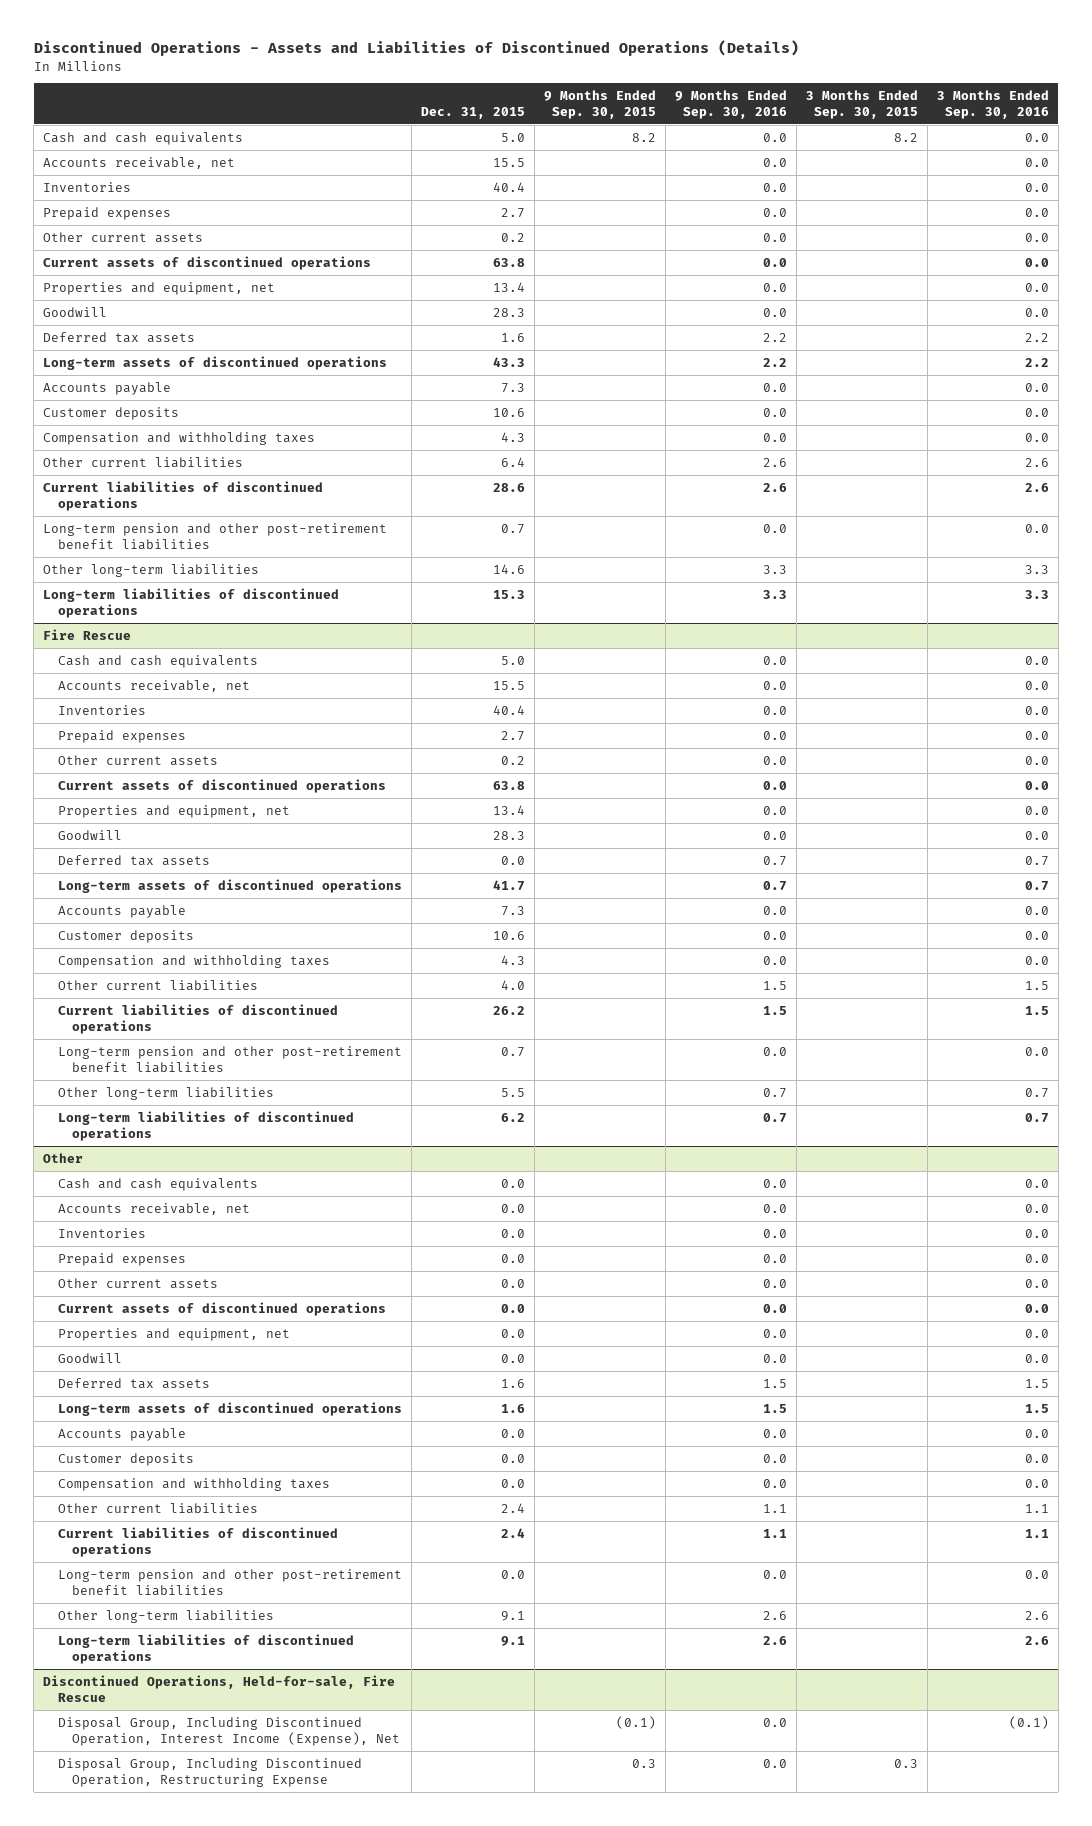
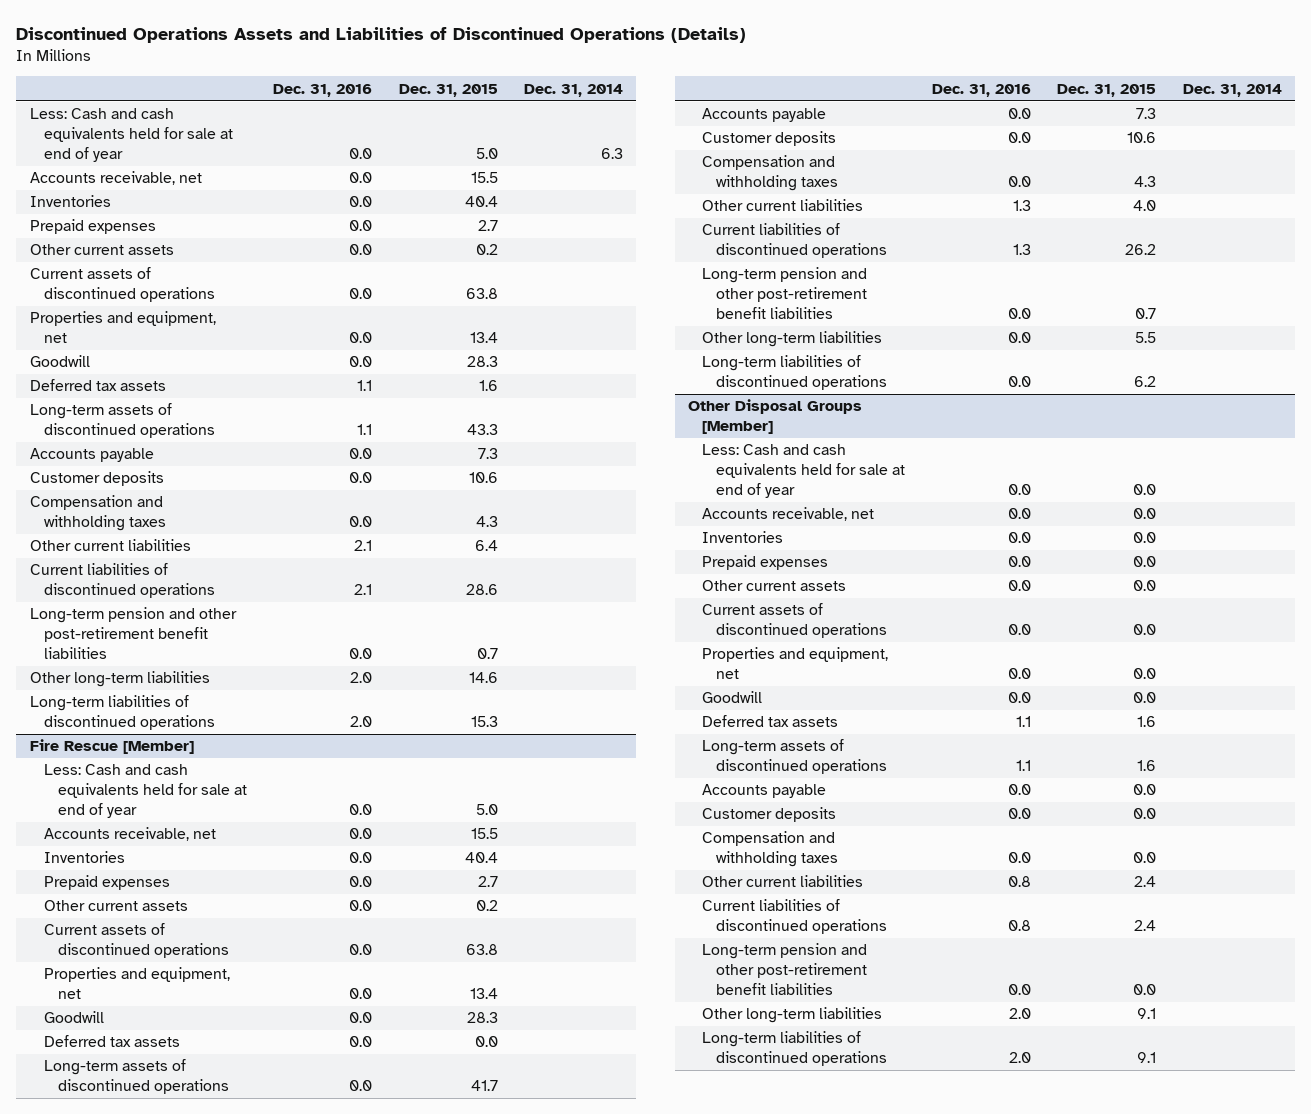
- Discontinued Operations - Assets and Liabilities of Discontinued Operations (Details)
+ Discontinued Operations Assets and Liabilities of Discontinued Operations (Details)
- | Dec. 31, 2015 | 9 Months Ended Sep. 30, 2015 | 9 Months Ended Sep. 30, 2016 | 3 Months Ended Sep. 30, 2015 | 3 Months Ended Sep. 30, 2016
+ | Dec. 31, 2016 | Dec. 31, 2015 | Dec. 31, 2014
- Cash and cash equivalents | 5.0 | 8.2 | 0.0 | 8.2 | 0.0
+ Less: Cash and cash equivalents held for sale at end of year | 0.0 | 5.0 | 6.3
- Fire Rescue
- Cash and cash equivalents | 5.0 | | 0.0 | | 0.0
+ Fire Rescue [Member]
+ Less: Cash and cash equivalents held for sale at end of year | 0.0 | 5.0 |
- Other
- Cash and cash equivalents | 0.0 | | 0.0 | | 0.0
+ Other Disposal Groups [Member]
+ Less: Cash and cash equivalents held for sale at end of year | 0.0 | 0.0 |
- Discontinued Operations, Held-for-sale, Fire Rescue
- Disposal Group, Including Discontinued Operation, Interest Income (Expense), Net | | (0.1) | 0.0 | | (0.1)
- Disposal Group, Including Discontinued Operation, Restructuring Expense | | 0.3 | 0.0 | 0.3 |

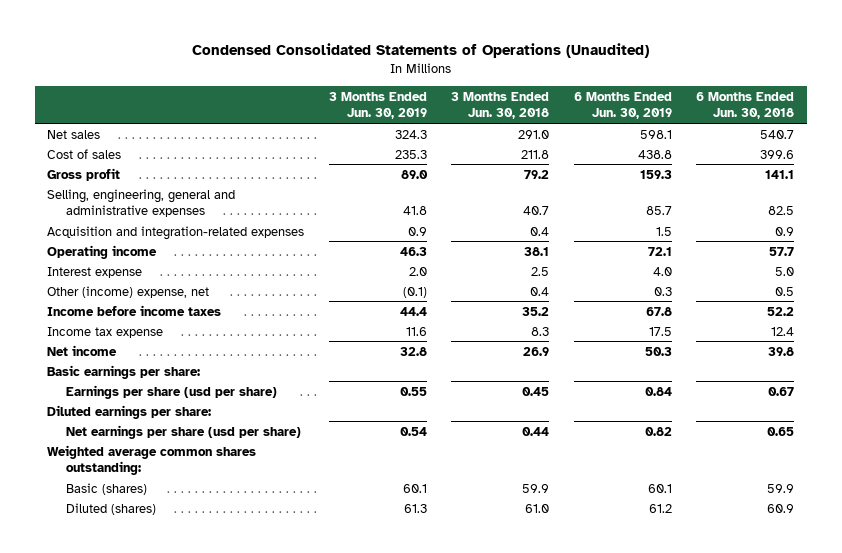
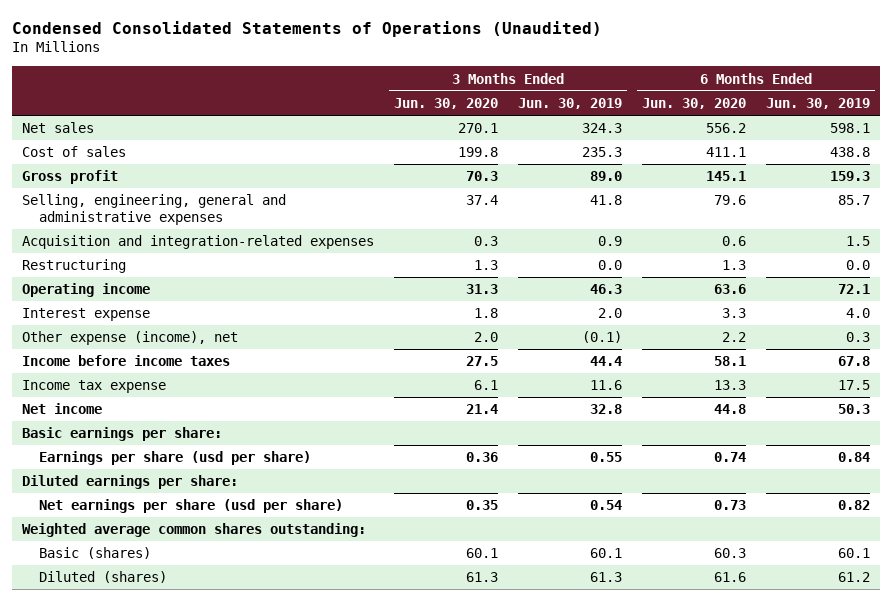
- | 3 Months Ended Jun. 30, 2019 | 3 Months Ended Jun. 30, 2018 | 6 Months Ended Jun. 30, 2019 | 6 Months Ended Jun. 30, 2018
+ | 3 Months Ended Jun. 30, 2020 | 3 Months Ended Jun. 30, 2019 | 6 Months Ended Jun. 30, 2020 | 6 Months Ended Jun. 30, 2019
+ Restructuring | 1.3 | 0.0 | 1.3 | 0.0
- Other (income) expense, net | (0.1) | 0.4 | 0.3 | 0.5
+ Other expense (income), net | 2.0 | (0.1) | 2.2 | 0.3

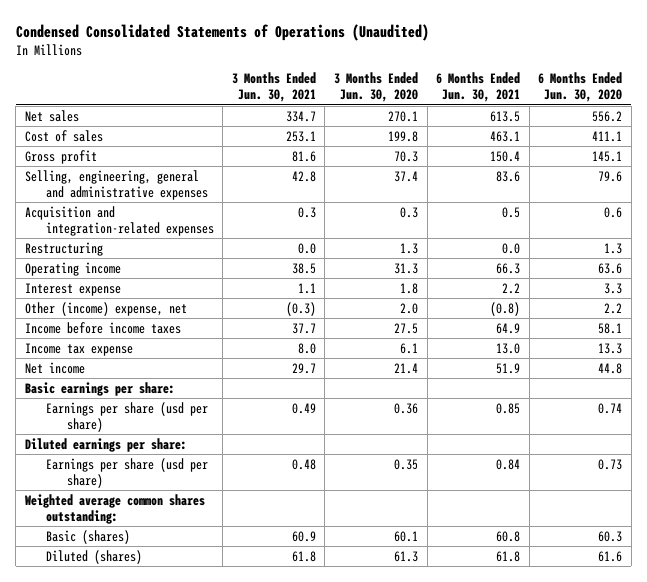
- | 3 Months Ended Jun. 30, 2020 | 3 Months Ended Jun. 30, 2019 | 6 Months Ended Jun. 30, 2020 | 6 Months Ended Jun. 30, 2019
+ | 3 Months Ended Jun. 30, 2021 | 3 Months Ended Jun. 30, 2020 | 6 Months Ended Jun. 30, 2021 | 6 Months Ended Jun. 30, 2020
- Other expense (income), net | 2.0 | (0.1) | 2.2 | 0.3
+ Other (income) expense, net | (0.3) | 2.0 | (0.8) | 2.2
- Net earnings per share (usd per share) | 0.35 | 0.54 | 0.73 | 0.82
+ Earnings per share (usd per share) | 0.48 | 0.35 | 0.84 | 0.73

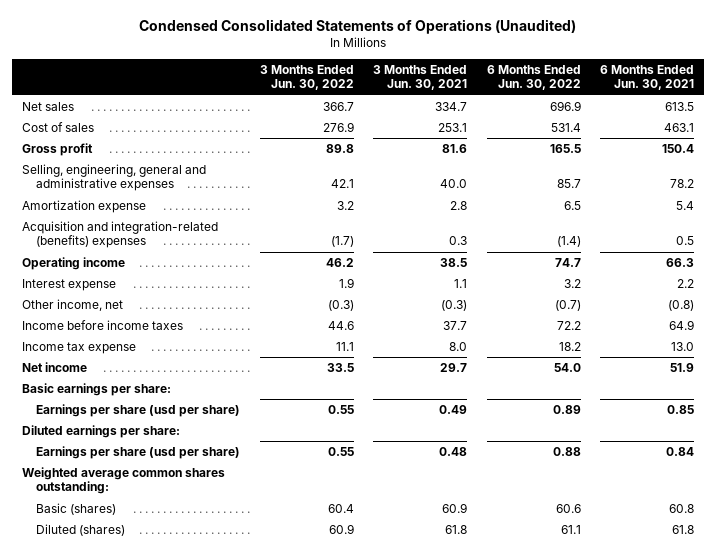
- | 3 Months Ended Jun. 30, 2021 | 3 Months Ended Jun. 30, 2020 | 6 Months Ended Jun. 30, 2021 | 6 Months Ended Jun. 30, 2020
+ | 3 Months Ended Jun. 30, 2022 | 3 Months Ended Jun. 30, 2021 | 6 Months Ended Jun. 30, 2022 | 6 Months Ended Jun. 30, 2021
- Selling, engineering, general and administrative expenses | 42.8 | 37.4 | 83.6 | 79.6
- Acquisition and integration-related expenses | 0.3 | 0.3 | 0.5 | 0.6
- Restructuring | 0.0 | 1.3 | 0.0 | 1.3
+ Selling, engineering, general and administrative expenses | 42.1 | 40.0 | 85.7 | 78.2
+ Amortization expense | 3.2 | 2.8 | 6.5 | 5.4
+ Acquisition and integration-related (benefits) expenses | (1.7) | 0.3 | (1.4) | 0.5
- Other (income) expense, net | (0.3) | 2.0 | (0.8) | 2.2
+ Other income, net | (0.3) | (0.3) | (0.7) | (0.8)

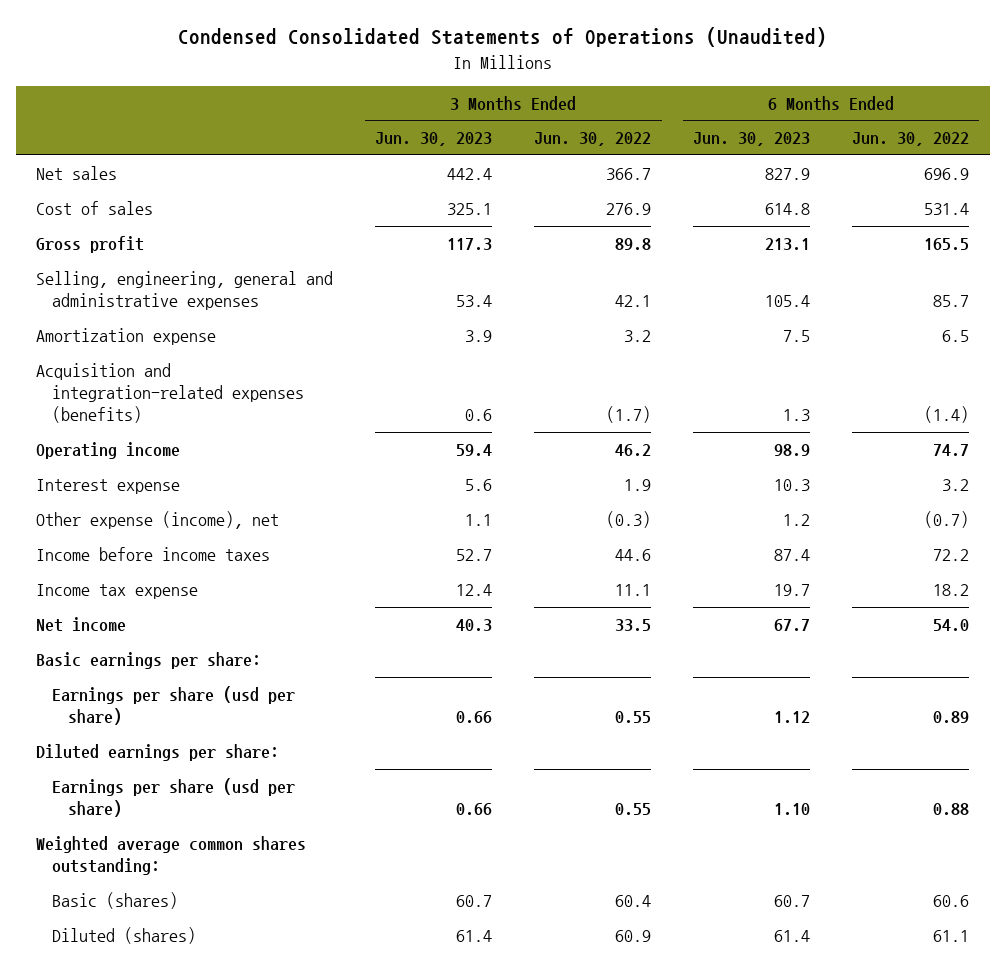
- | 3 Months Ended Jun. 30, 2022 | 3 Months Ended Jun. 30, 2021 | 6 Months Ended Jun. 30, 2022 | 6 Months Ended Jun. 30, 2021
+ | 3 Months Ended Jun. 30, 2023 | 3 Months Ended Jun. 30, 2022 | 6 Months Ended Jun. 30, 2023 | 6 Months Ended Jun. 30, 2022
- Acquisition and integration-related (benefits) expenses | (1.7) | 0.3 | (1.4) | 0.5
+ Acquisition and integration-related expenses (benefits) | 0.6 | (1.7) | 1.3 | (1.4)
- Other income, net | (0.3) | (0.3) | (0.7) | (0.8)
+ Other expense (income), net | 1.1 | (0.3) | 1.2 | (0.7)

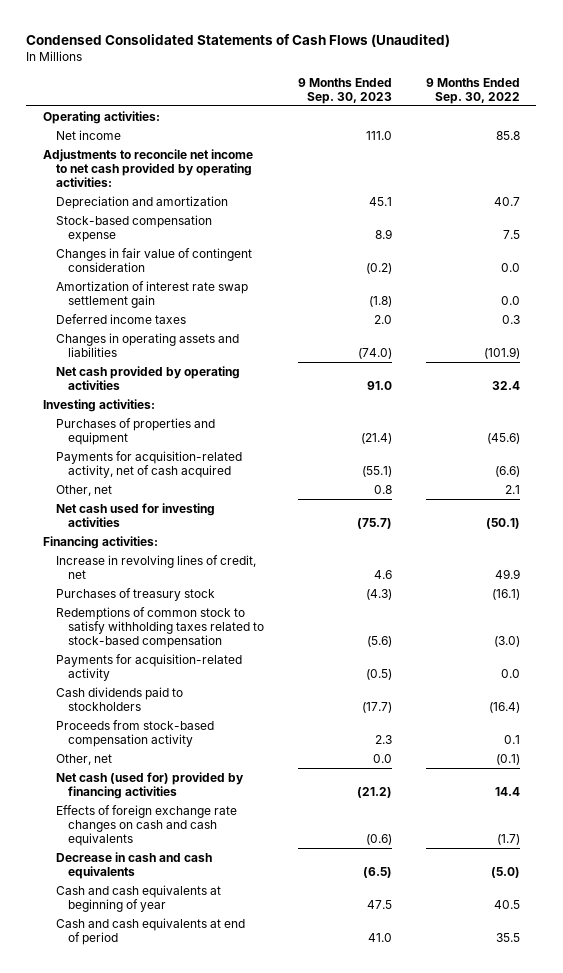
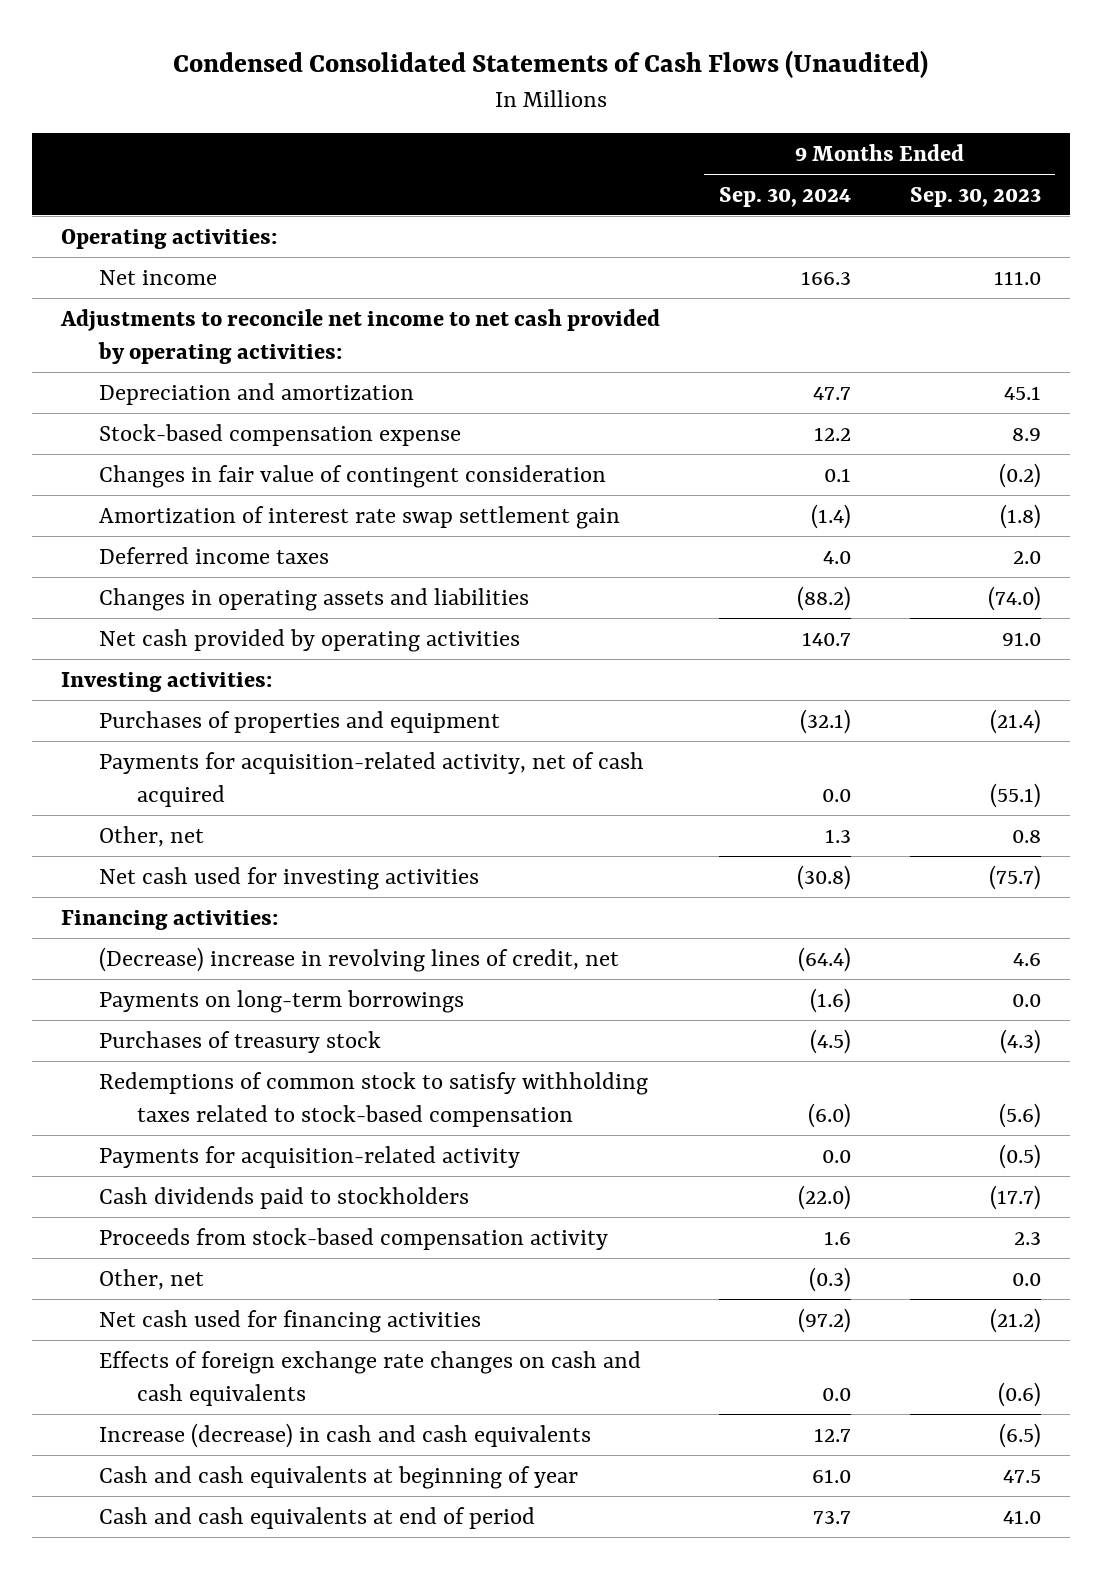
- | 9 Months Ended Sep. 30, 2023 | 9 Months Ended Sep. 30, 2022
+ | 9 Months Ended Sep. 30, 2024 | 9 Months Ended Sep. 30, 2023
- Increase in revolving lines of credit, net | 4.6 | 49.9
+ (Decrease) increase in revolving lines of credit, net | (64.4) | 4.6
+ Payments on long-term borrowings | (1.6) | 0.0
- Net cash (used for) provided by financing activities | (21.2) | 14.4
+ Net cash used for financing activities | (97.2) | (21.2)
- Decrease in cash and cash equivalents | (6.5) | (5.0)
+ Increase (decrease) in cash and cash equivalents | 12.7 | (6.5)

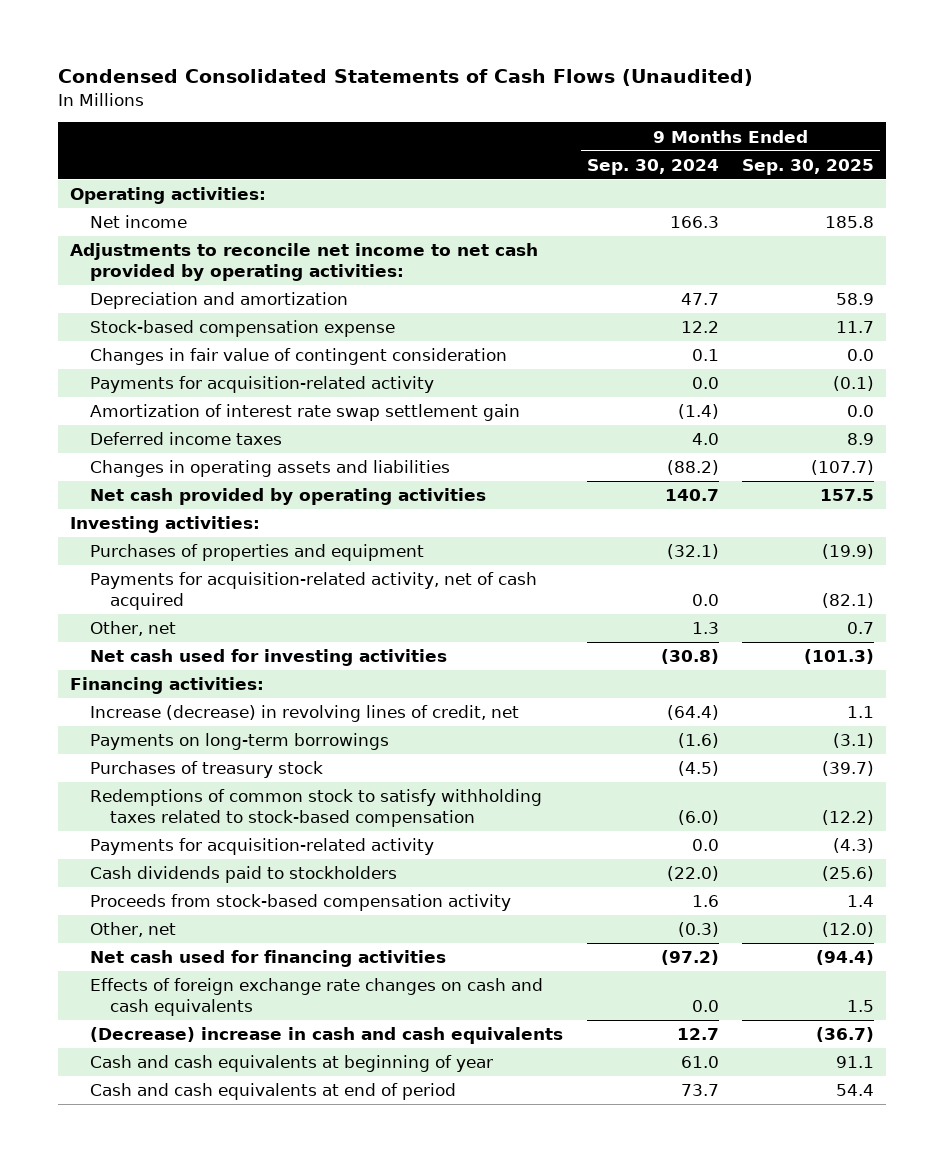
- | 9 Months Ended Sep. 30, 2024 | 9 Months Ended Sep. 30, 2023
+ | 9 Months Ended Sep. 30, 2024 | 9 Months Ended Sep. 30, 2025
+ Payments for acquisition-related activity | 0.0 | (0.1)
- (Decrease) increase in revolving lines of credit, net | (64.4) | 4.6
+ Increase (decrease) in revolving lines of credit, net | (64.4) | 1.1
- Increase (decrease) in cash and cash equivalents | 12.7 | (6.5)
+ (Decrease) increase in cash and cash equivalents | 12.7 | (36.7)

